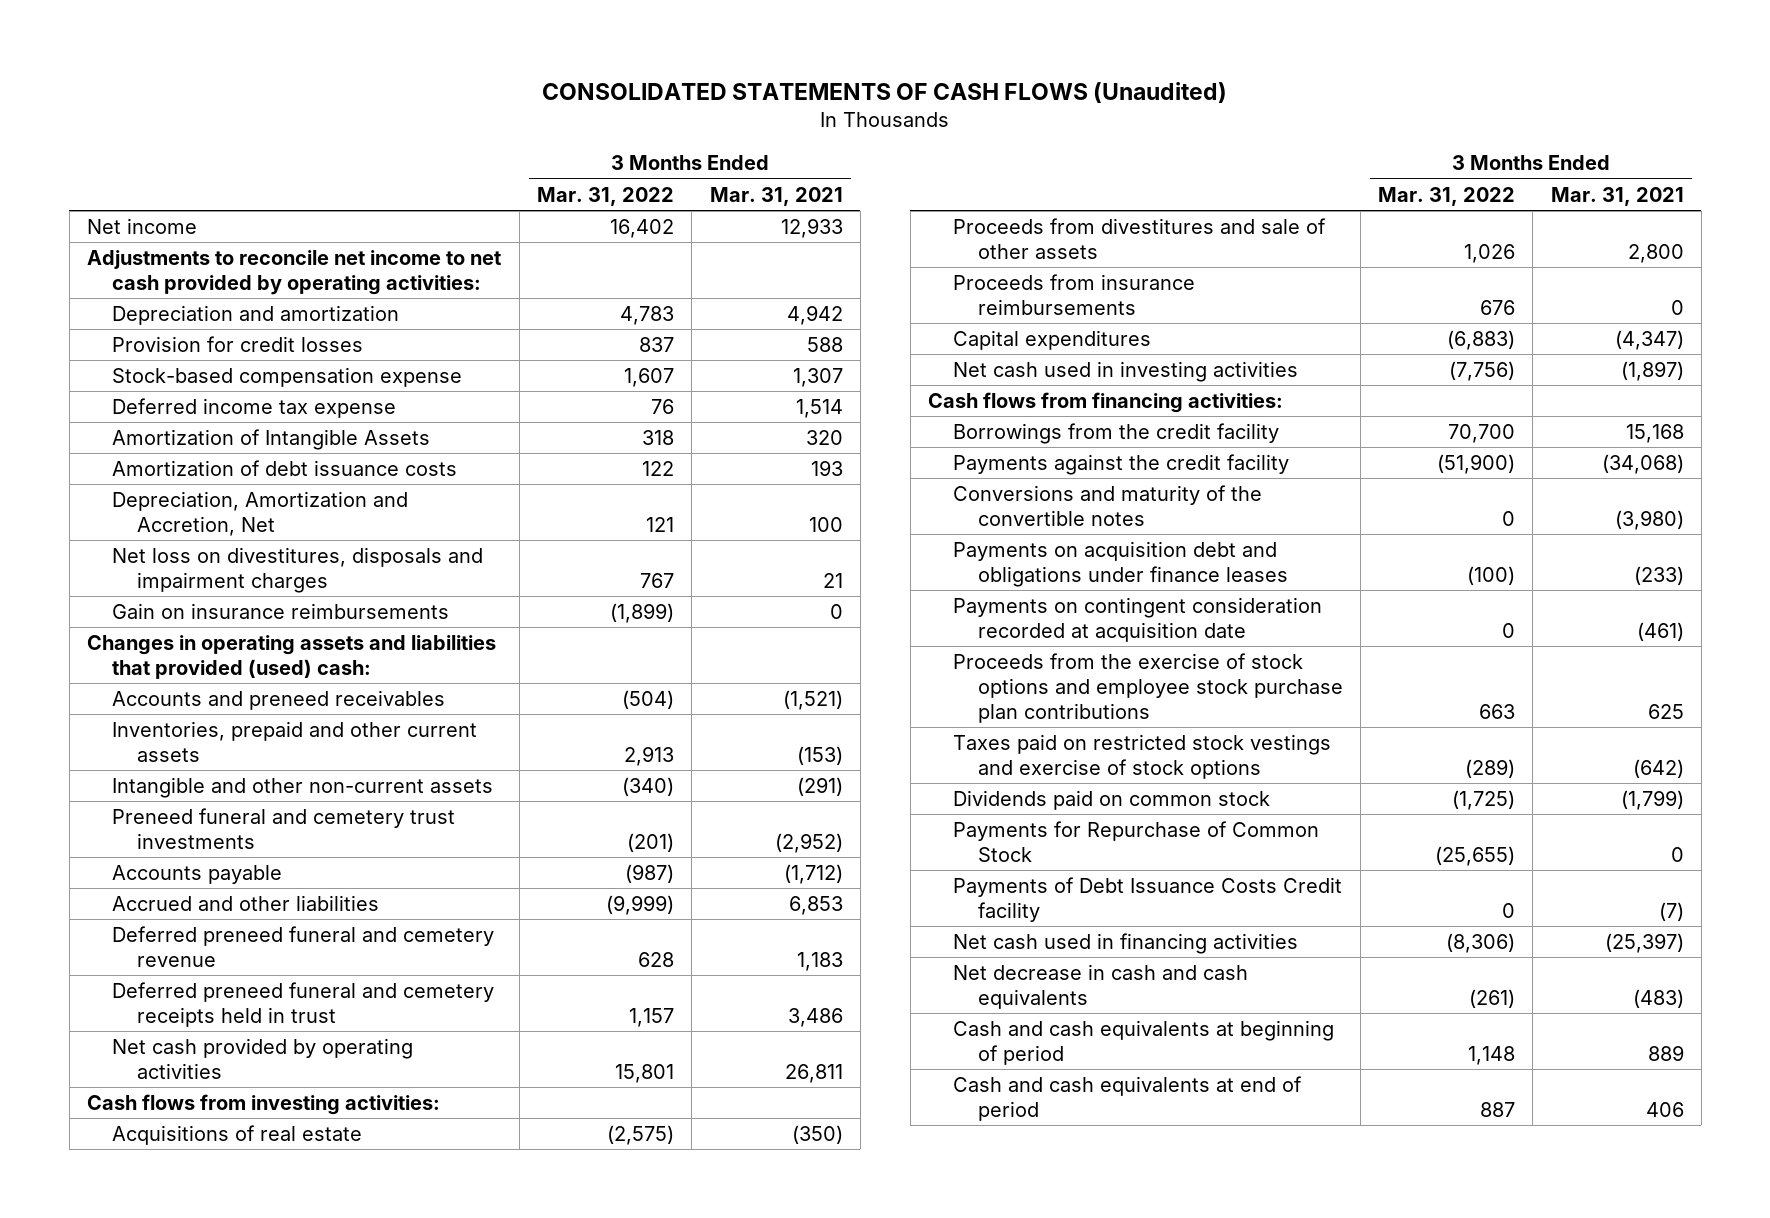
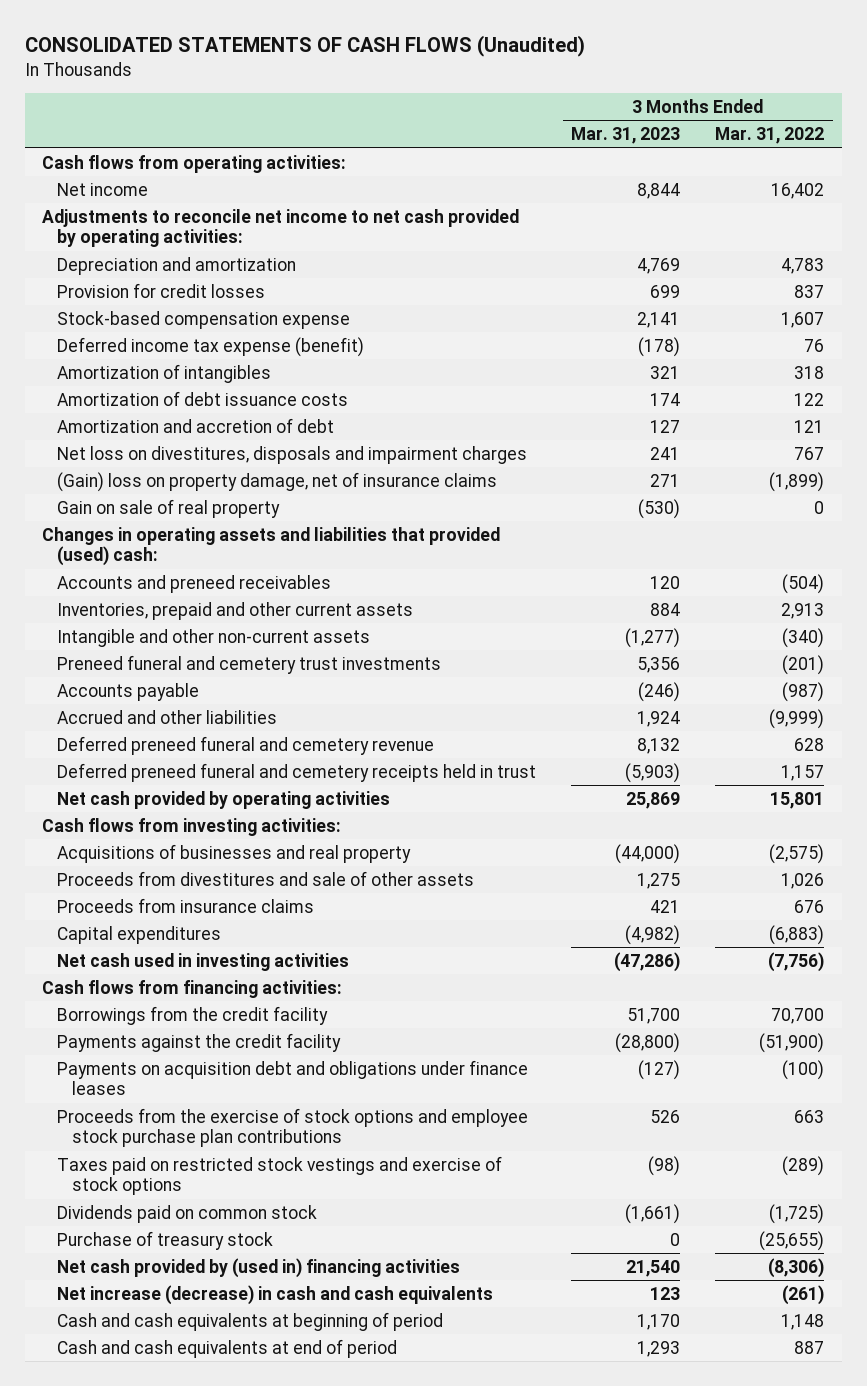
- | 3 Months Ended Mar. 31, 2022 | 3 Months Ended Mar. 31, 2021
+ | 3 Months Ended Mar. 31, 2023 | 3 Months Ended Mar. 31, 2022
+ Cash flows from operating activities:
- Deferred income tax expense | 76 | 1,514
- Amortization of Intangible Assets | 318 | 320
+ Deferred income tax expense (benefit) | (178) | 76
+ Amortization of intangibles | 321 | 318
- Depreciation, Amortization and Accretion, Net | 121 | 100
+ Amortization and accretion of debt | 127 | 121
- Gain on insurance reimbursements | (1,899) | 0
+ (Gain) loss on property damage, net of insurance claims | 271 | (1,899)
+ Gain on sale of real property | (530) | 0
- Acquisitions of real estate | (2,575) | (350)
+ Acquisitions of businesses and real property | (44,000) | (2,575)
- Proceeds from insurance reimbursements | 676 | 0
+ Proceeds from insurance claims | 421 | 676
- Conversions and maturity of the convertible notes | 0 | (3,980)
- Payments on contingent consideration recorded at acquisition date | 0 | (461)
- Payments for Repurchase of Common Stock | (25,655) | 0
- Payments of Debt Issuance Costs Credit facility | 0 | (7)
- Net cash used in financing activities | (8,306) | (25,397)
- Net decrease in cash and cash equivalents | (261) | (483)
+ Purchase of treasury stock | 0 | (25,655)
+ Net cash provided by (used in) financing activities | 21,540 | (8,306)
+ Net increase (decrease) in cash and cash equivalents | 123 | (261)

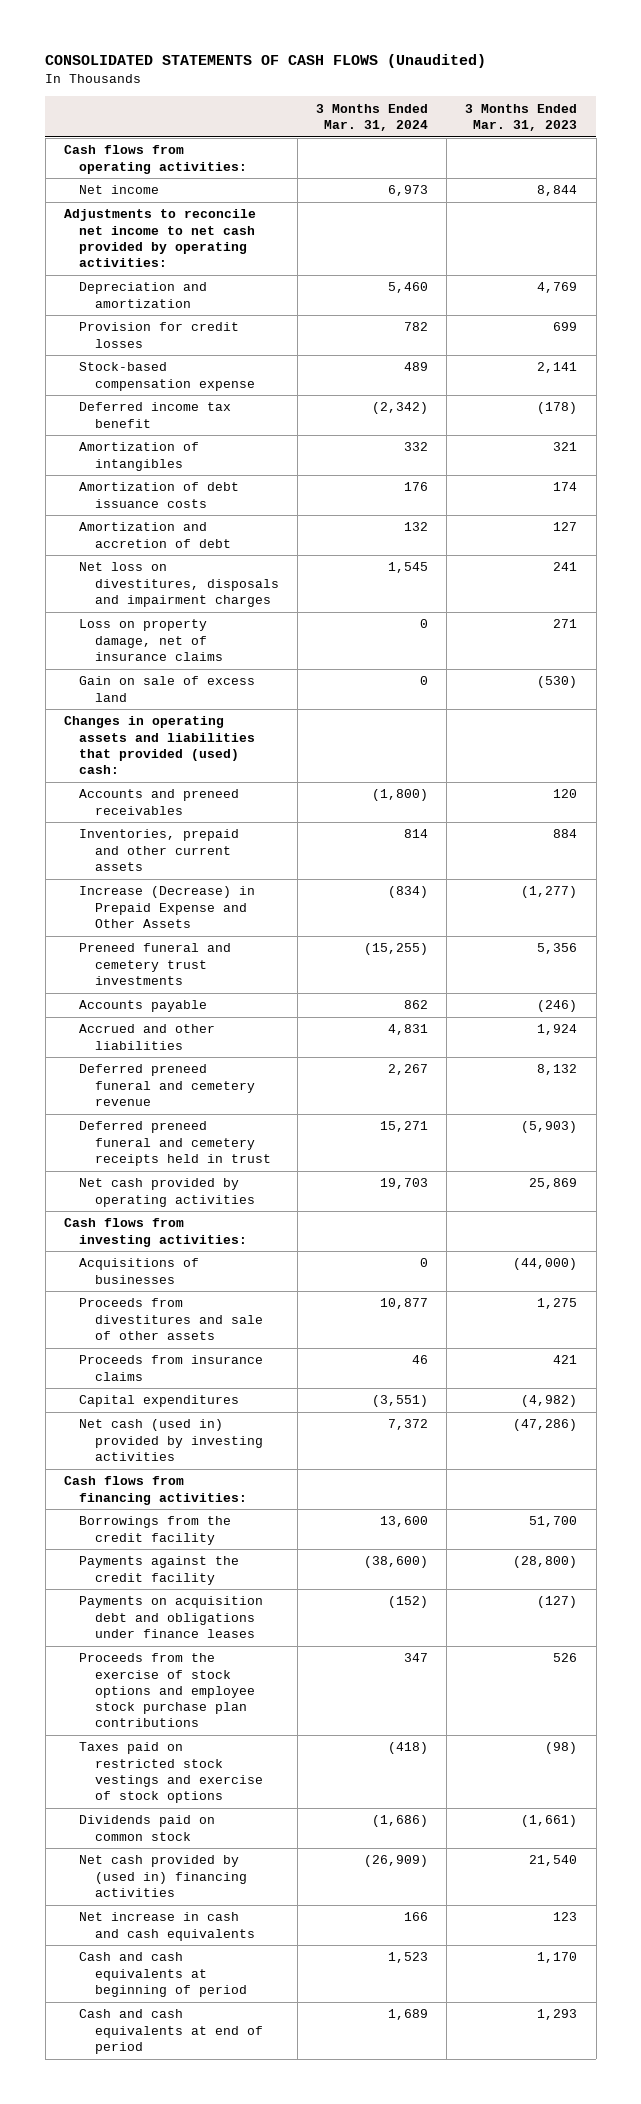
- | 3 Months Ended Mar. 31, 2023 | 3 Months Ended Mar. 31, 2022
+ | 3 Months Ended Mar. 31, 2024 | 3 Months Ended Mar. 31, 2023
- Deferred income tax expense (benefit) | (178) | 76
+ Deferred income tax benefit | (2,342) | (178)
- (Gain) loss on property damage, net of insurance claims | 271 | (1,899)
- Gain on sale of real property | (530) | 0
+ Loss on property damage, net of insurance claims | 0 | 271
+ Gain on sale of excess land | 0 | (530)
- Intangible and other non-current assets | (1,277) | (340)
+ Increase (Decrease) in Prepaid Expense and Other Assets | (834) | (1,277)
- Acquisitions of businesses and real property | (44,000) | (2,575)
+ Acquisitions of businesses | 0 | (44,000)
- Net cash used in investing activities | (47,286) | (7,756)
+ Net cash (used in) provided by investing activities | 7,372 | (47,286)
- Purchase of treasury stock | 0 | (25,655)
- Net increase (decrease) in cash and cash equivalents | 123 | (261)
+ Net increase in cash and cash equivalents | 166 | 123

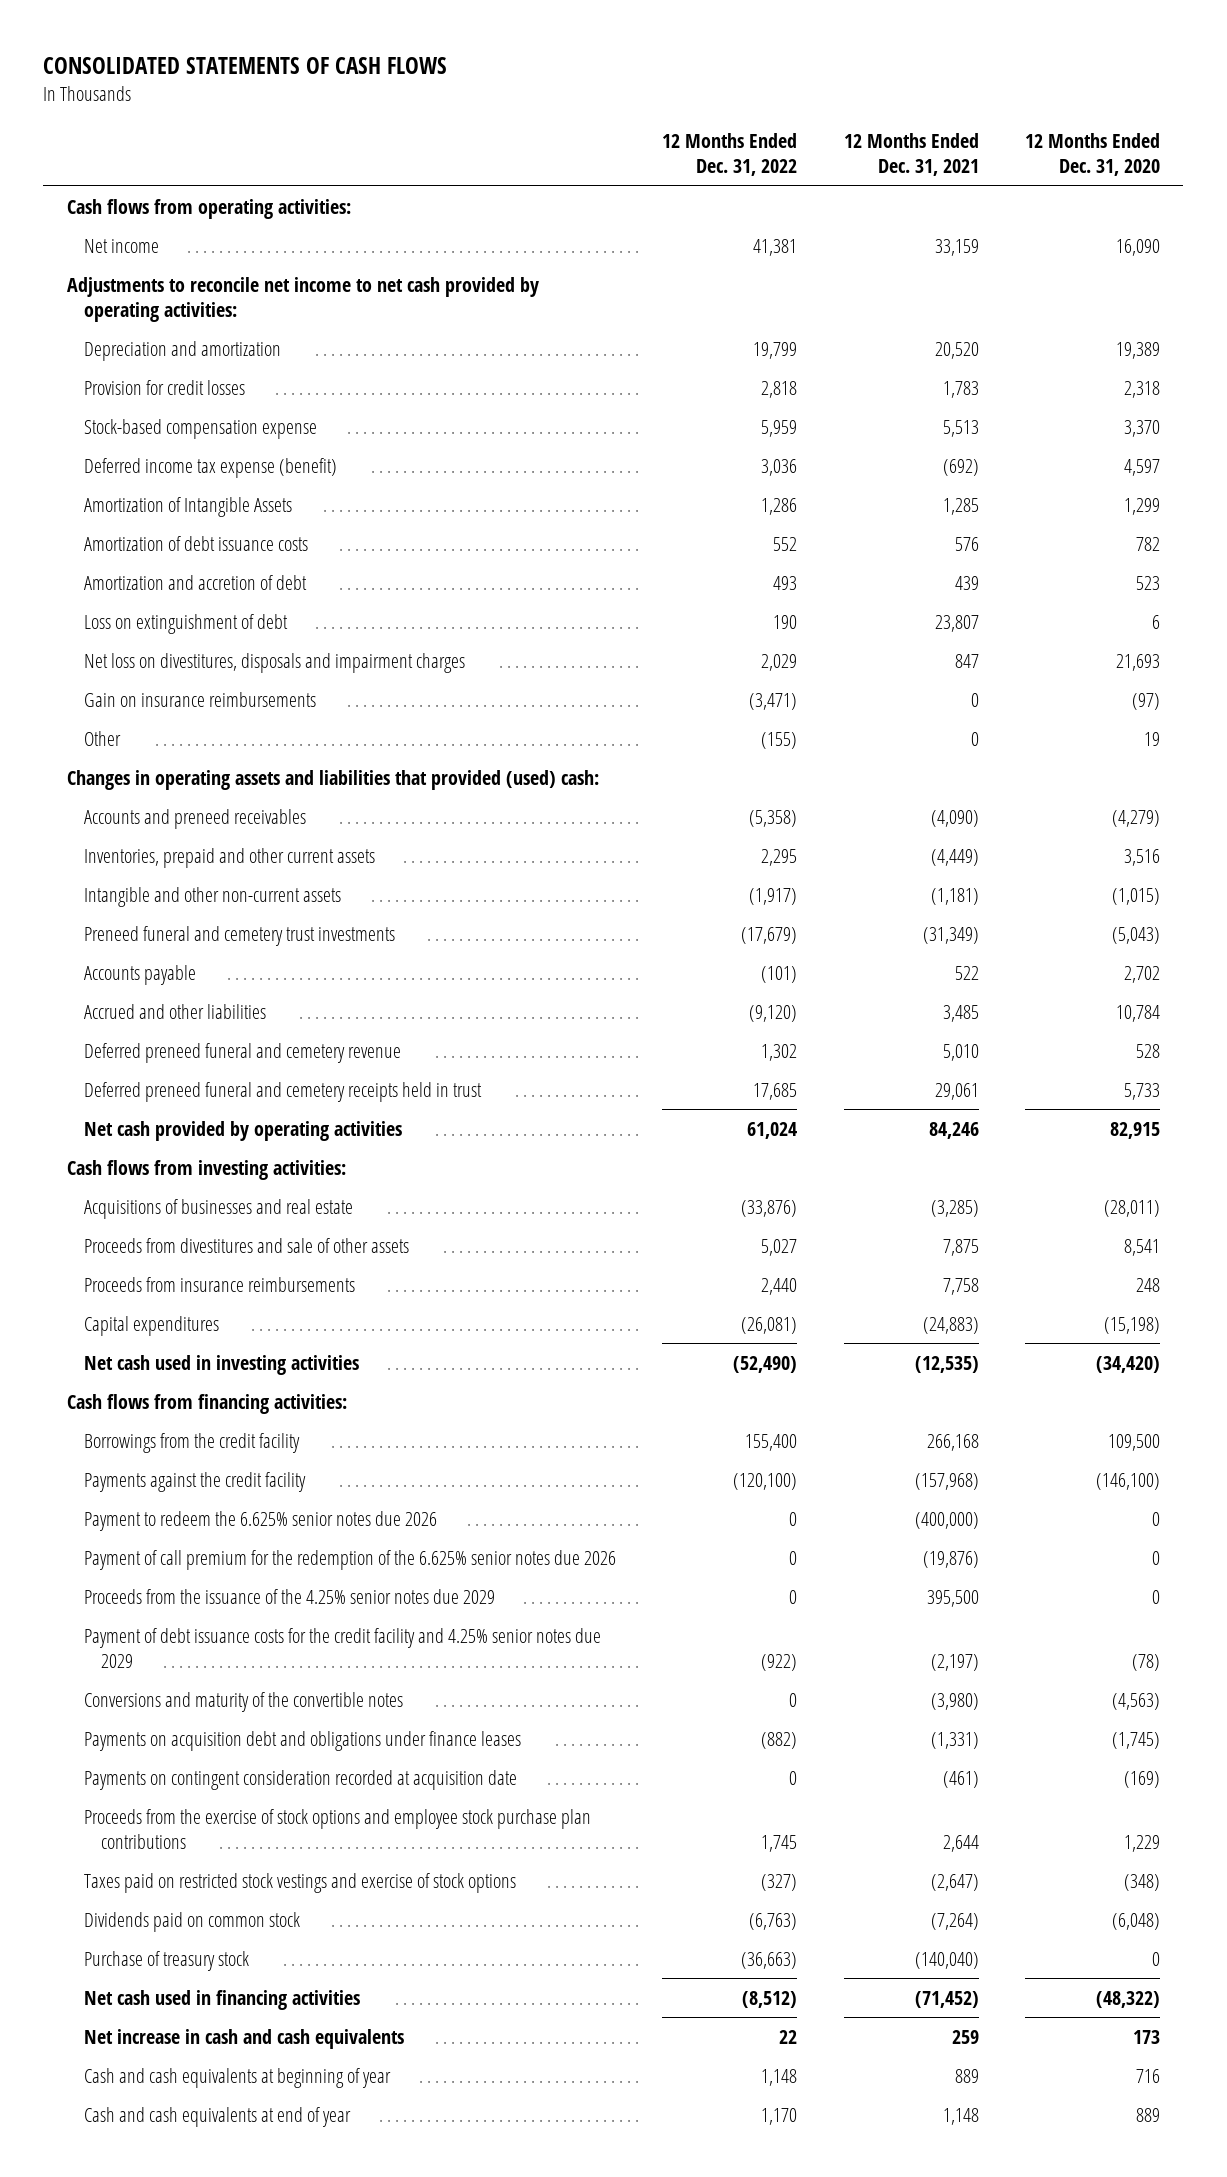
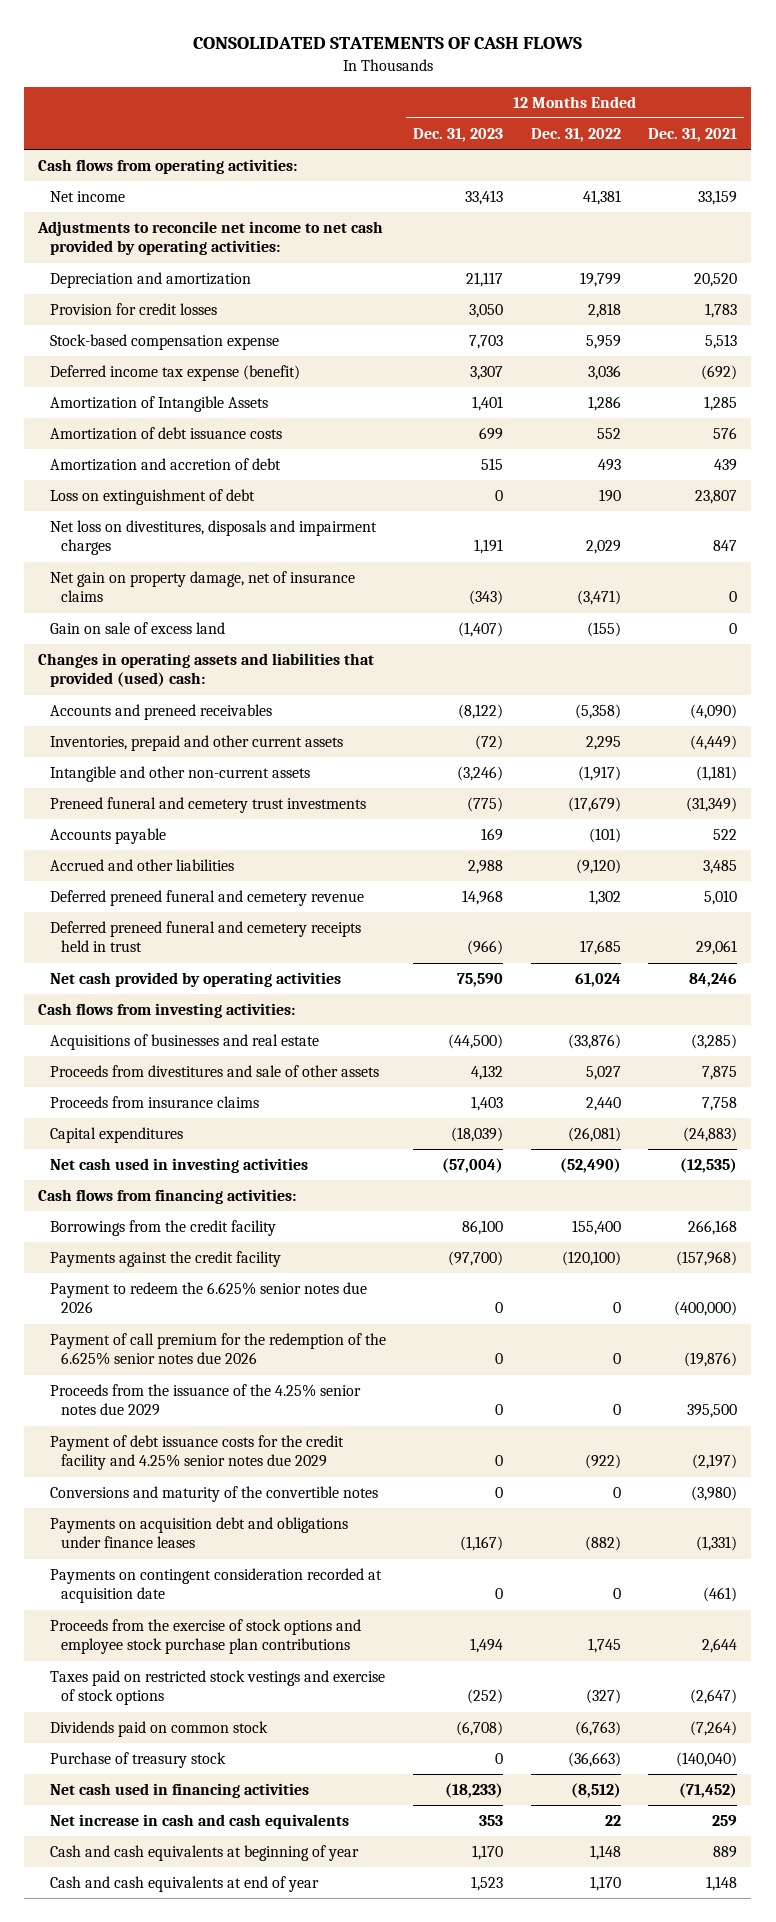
- | 12 Months Ended Dec. 31, 2022 | 12 Months Ended Dec. 31, 2021 | 12 Months Ended Dec. 31, 2020
+ | 12 Months Ended Dec. 31, 2023 | 12 Months Ended Dec. 31, 2022 | 12 Months Ended Dec. 31, 2021
- Gain on insurance reimbursements | (3,471) | 0 | (97)
- Other | (155) | 0 | 19
+ Net gain on property damage, net of insurance claims | (343) | (3,471) | 0
+ Gain on sale of excess land | (1,407) | (155) | 0
- Proceeds from insurance reimbursements | 2,440 | 7,758 | 248
+ Proceeds from insurance claims | 1,403 | 2,440 | 7,758

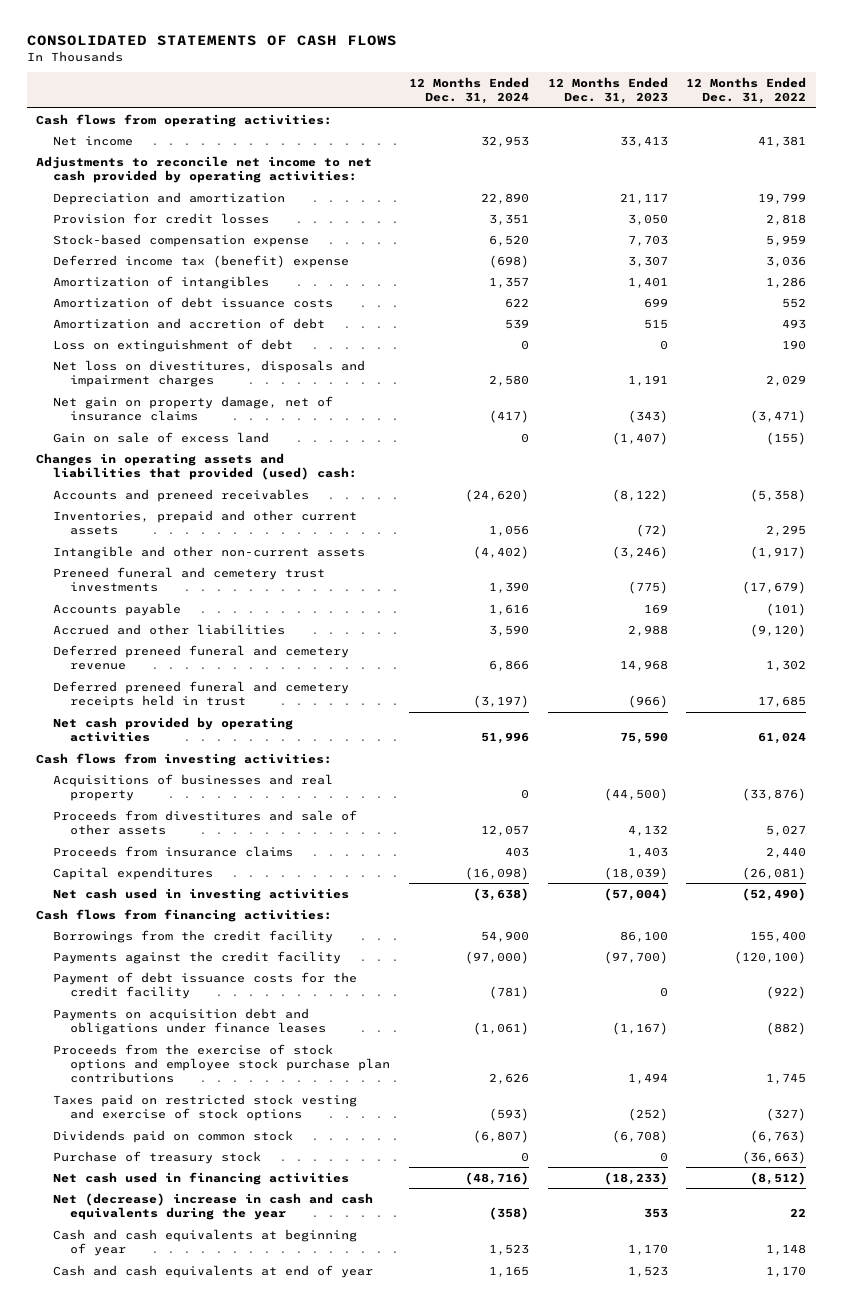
- | 12 Months Ended Dec. 31, 2023 | 12 Months Ended Dec. 31, 2022 | 12 Months Ended Dec. 31, 2021
+ | 12 Months Ended Dec. 31, 2024 | 12 Months Ended Dec. 31, 2023 | 12 Months Ended Dec. 31, 2022
- Deferred income tax expense (benefit) | 3,307 | 3,036 | (692)
- Amortization of Intangible Assets | 1,401 | 1,286 | 1,285
+ Deferred income tax (benefit) expense | (698) | 3,307 | 3,036
+ Amortization of intangibles | 1,357 | 1,401 | 1,286
- Acquisitions of businesses and real estate | (44,500) | (33,876) | (3,285)
+ Acquisitions of businesses and real property | 0 | (44,500) | (33,876)
- Payment to redeem the 6.625% senior notes due 2026 | 0 | 0 | (400,000)
- Payment of call premium for the redemption of the 6.625% senior notes due 2026 | 0 | 0 | (19,876)
- Proceeds from the issuance of the 4.25% senior notes due 2029 | 0 | 0 | 395,500
- Payment of debt issuance costs for the credit facility and 4.25% senior notes due 2029 | 0 | (922) | (2,197)
- Conversions and maturity of the convertible notes | 0 | 0 | (3,980)
+ Payment of debt issuance costs for the credit facility | (781) | 0 | (922)
- Payments on contingent consideration recorded at acquisition date | 0 | 0 | (461)
- Taxes paid on restricted stock vestings and exercise of stock options | (252) | (327) | (2,647)
+ Taxes paid on restricted stock vesting and exercise of stock options | (593) | (252) | (327)
- Net increase in cash and cash equivalents | 353 | 22 | 259
+ Net (decrease) increase in cash and cash equivalents during the year | (358) | 353 | 22

